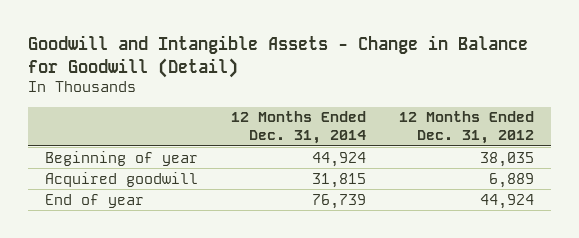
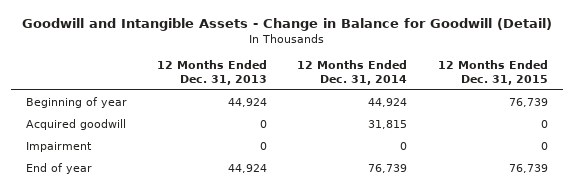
- | 12 Months Ended Dec. 31, 2014 | 12 Months Ended Dec. 31, 2012
+ | 12 Months Ended Dec. 31, 2013 | 12 Months Ended Dec. 31, 2014 | 12 Months Ended Dec. 31, 2015
+ Impairment | 0 | 0 | 0

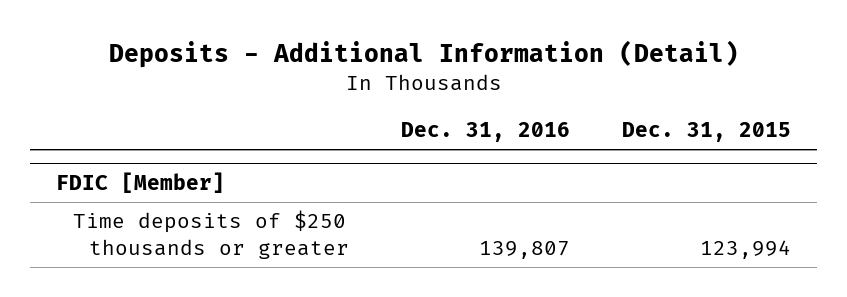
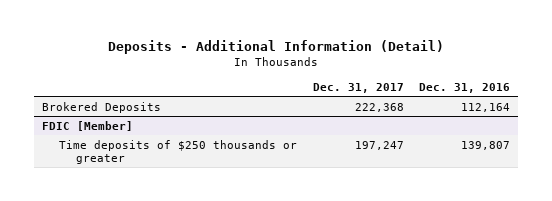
- | Dec. 31, 2016 | Dec. 31, 2015
+ | Dec. 31, 2017 | Dec. 31, 2016
+ Brokered Deposits | 222,368 | 112,164

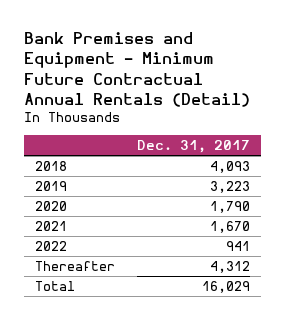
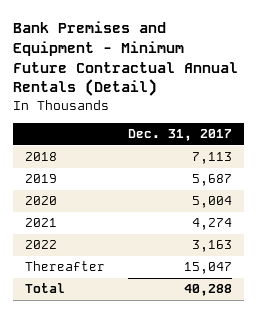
- 2018 | 4,093
- 2019 | 3,223
- 2020 | 1,790
- 2021 | 1,670
- 2022 | 941
- Thereafter | 4,312
- Total | 16,029
+ 2018 | 7,113
+ 2019 | 5,687
+ 2020 | 5,004
+ 2021 | 4,274
+ 2022 | 3,163
+ Thereafter | 15,047
+ Total | 40,288

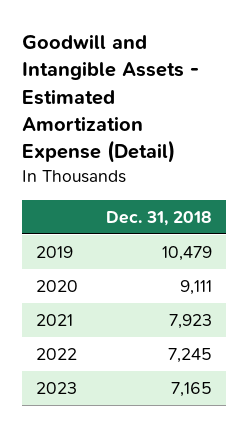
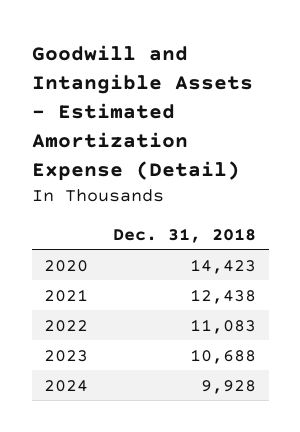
- 2019 | 10,479
- 2020 | 9,111
- 2021 | 7,923
- 2022 | 7,245
- 2023 | 7,165
+ 2020 | 14,423
+ 2021 | 12,438
+ 2022 | 11,083
+ 2023 | 10,688
+ 2024 | 9,928

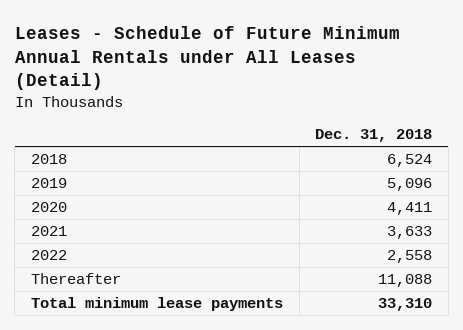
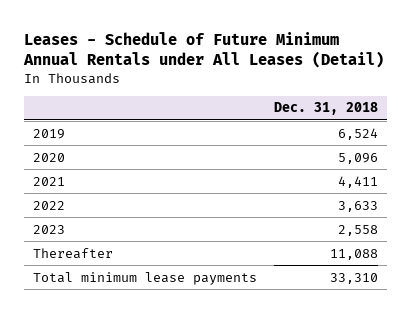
- 2018 | 6,524
- 2019 | 5,096
- 2020 | 4,411
- 2021 | 3,633
- 2022 | 2,558
+ 2019 | 6,524
+ 2020 | 5,096
+ 2021 | 4,411
+ 2022 | 3,633
+ 2023 | 2,558

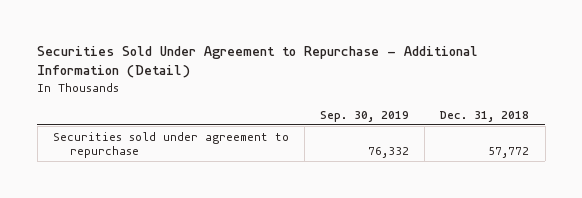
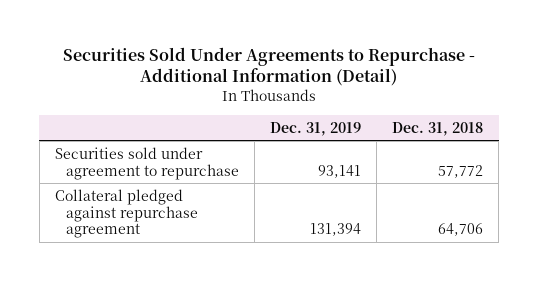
- Securities Sold Under Agreement to Repurchase - Additional Information (Detail)
+ Securities Sold Under Agreements to Repurchase - Additional Information (Detail)
- | Sep. 30, 2019 | Dec. 31, 2018
+ | Dec. 31, 2019 | Dec. 31, 2018
+ Collateral pledged against repurchase agreement | 131,394 | 64,706

